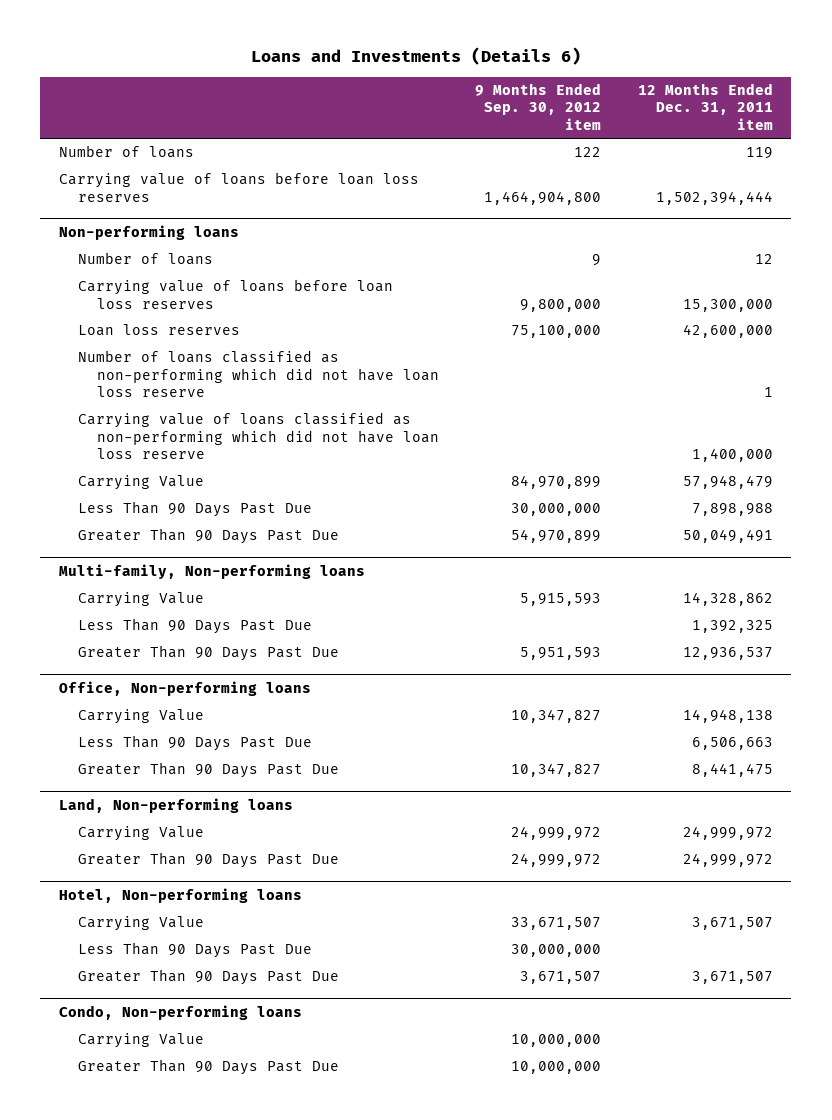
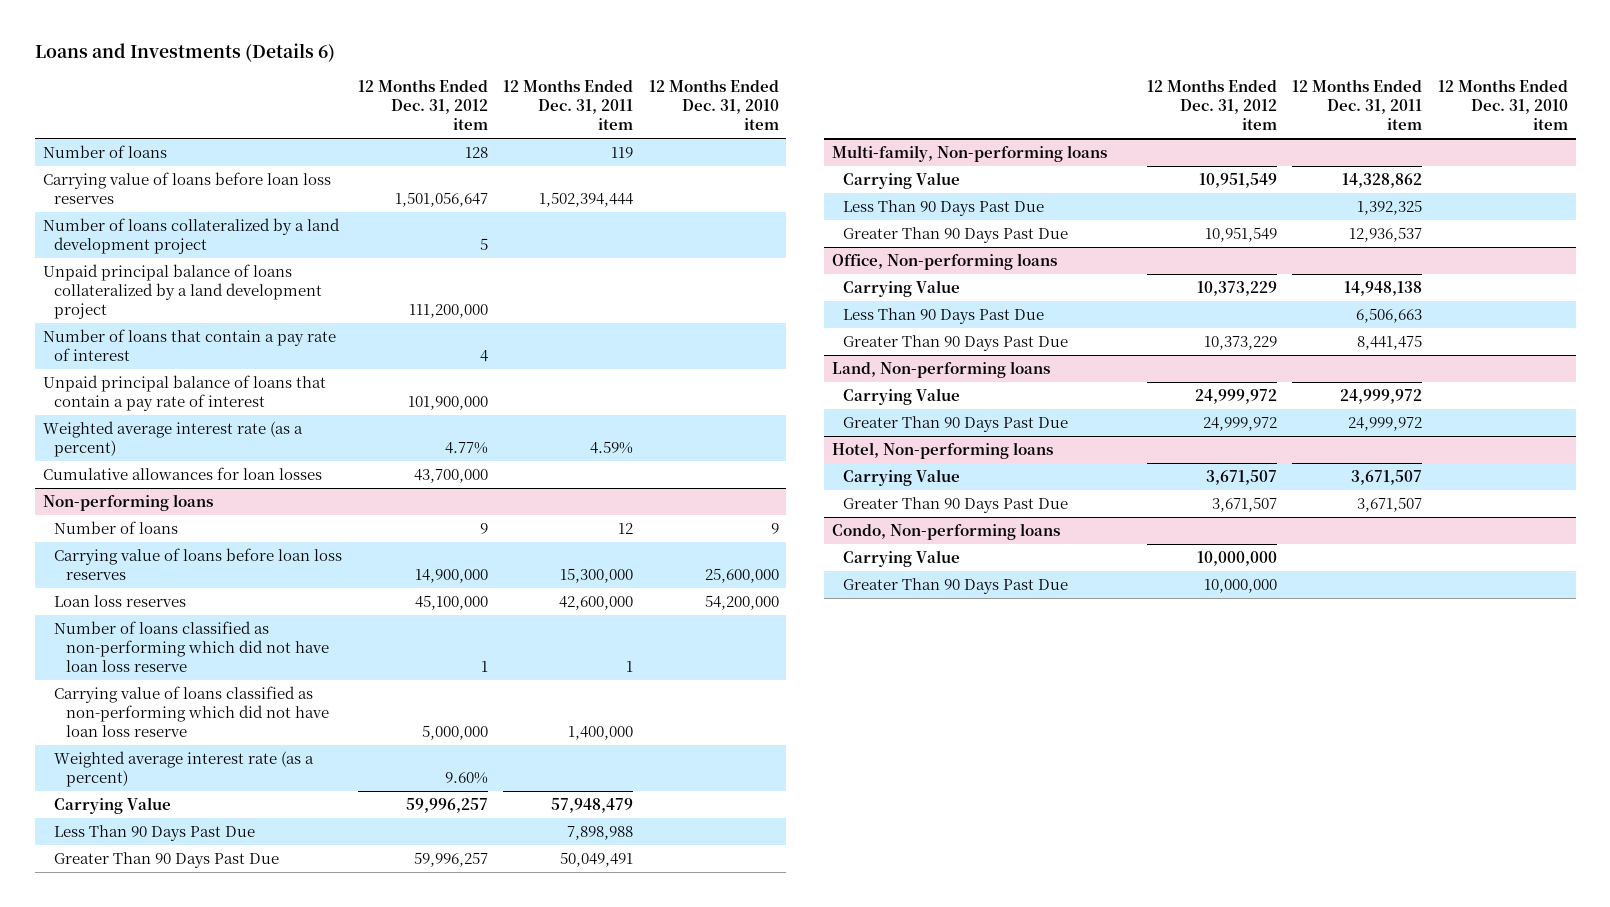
- | 9 Months Ended Sep. 30, 2012 item | 12 Months Ended Dec. 31, 2011 item
+ | 12 Months Ended Dec. 31, 2012 item | 12 Months Ended Dec. 31, 2011 item | 12 Months Ended Dec. 31, 2010 item
+ Number of loans collateralized by a land development project | 5 | |
+ Unpaid principal balance of loans collateralized by a land development project | 111,200,000 | |
+ Number of loans that contain a pay rate of interest | 4 | |
+ Unpaid principal balance of loans that contain a pay rate of interest | 101,900,000 | |
+ Weighted average interest rate (as a percent) | 4.77% | 4.59% |
+ Cumulative allowances for loan losses | 43,700,000 | |
@ Non-performing loans
+ Weighted average interest rate (as a percent) | 9.60% | |
@ Hotel, Non-performing loans
- Less Than 90 Days Past Due | 30,000,000 |

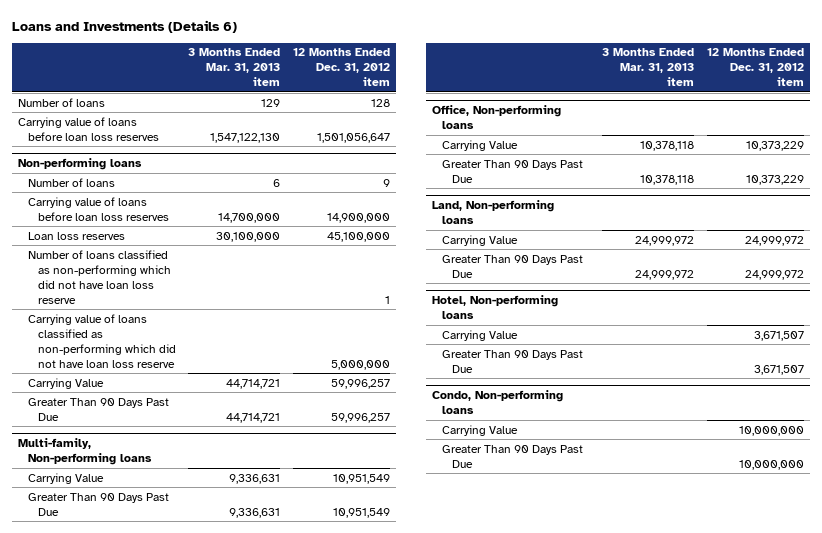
- | 12 Months Ended Dec. 31, 2012 item | 12 Months Ended Dec. 31, 2011 item | 12 Months Ended Dec. 31, 2010 item
+ | 3 Months Ended Mar. 31, 2013 item | 12 Months Ended Dec. 31, 2012 item
- Number of loans collateralized by a land development project | 5 | |
- Unpaid principal balance of loans collateralized by a land development project | 111,200,000 | |
- Number of loans that contain a pay rate of interest | 4 | |
- Unpaid principal balance of loans that contain a pay rate of interest | 101,900,000 | |
- Weighted average interest rate (as a percent) | 4.77% | 4.59% |
- Cumulative allowances for loan losses | 43,700,000 | |
@ Non-performing loans
- Weighted average interest rate (as a percent) | 9.60% | |
- Less Than 90 Days Past Due | | 7,898,988 |
@ Multi-family, Non-performing loans
- Less Than 90 Days Past Due | | 1,392,325 |
@ Office, Non-performing loans
- Less Than 90 Days Past Due | | 6,506,663 |

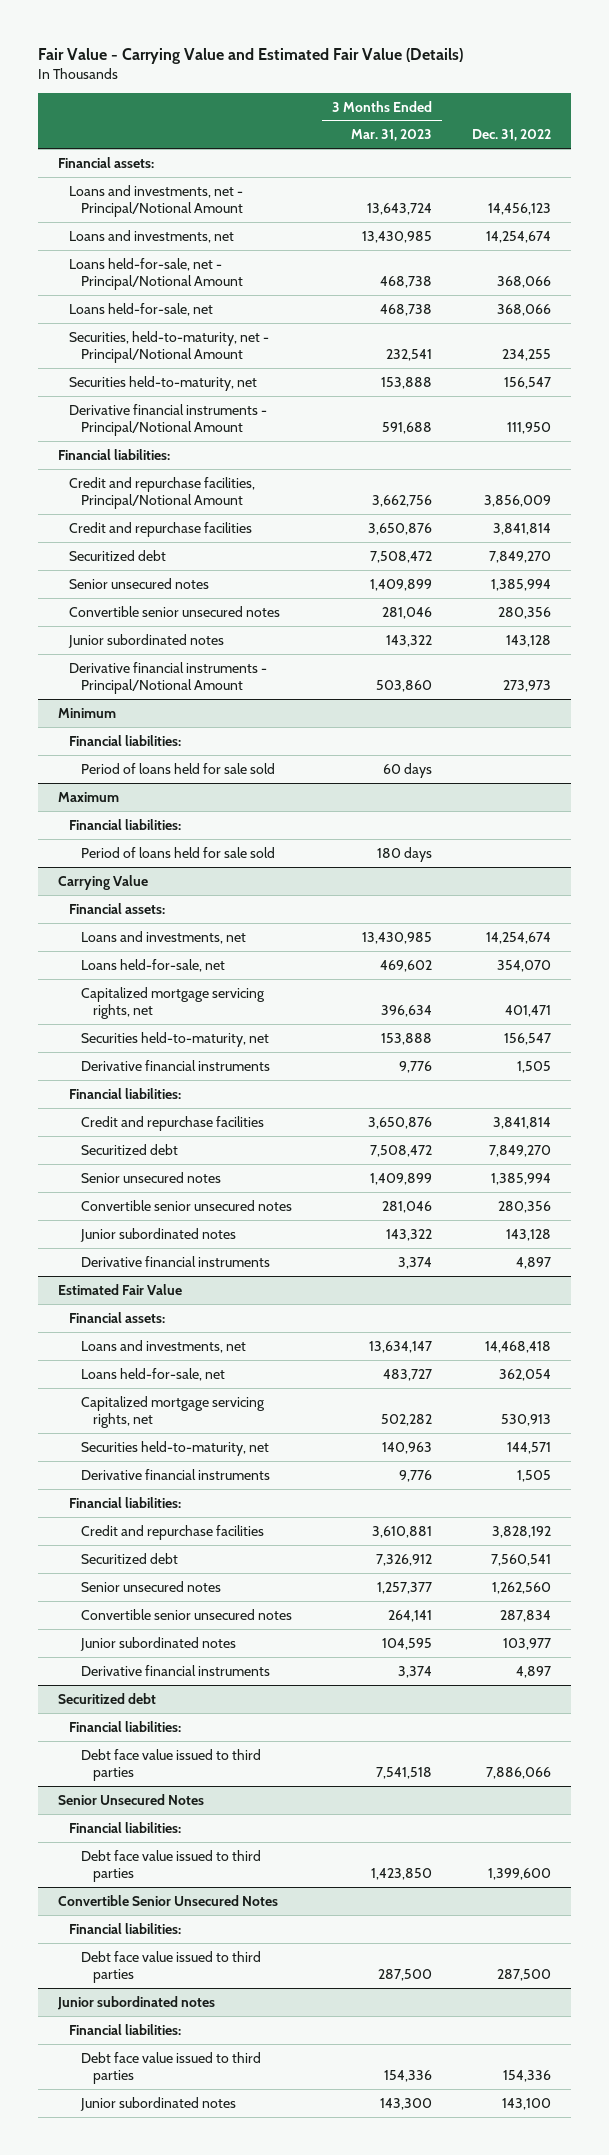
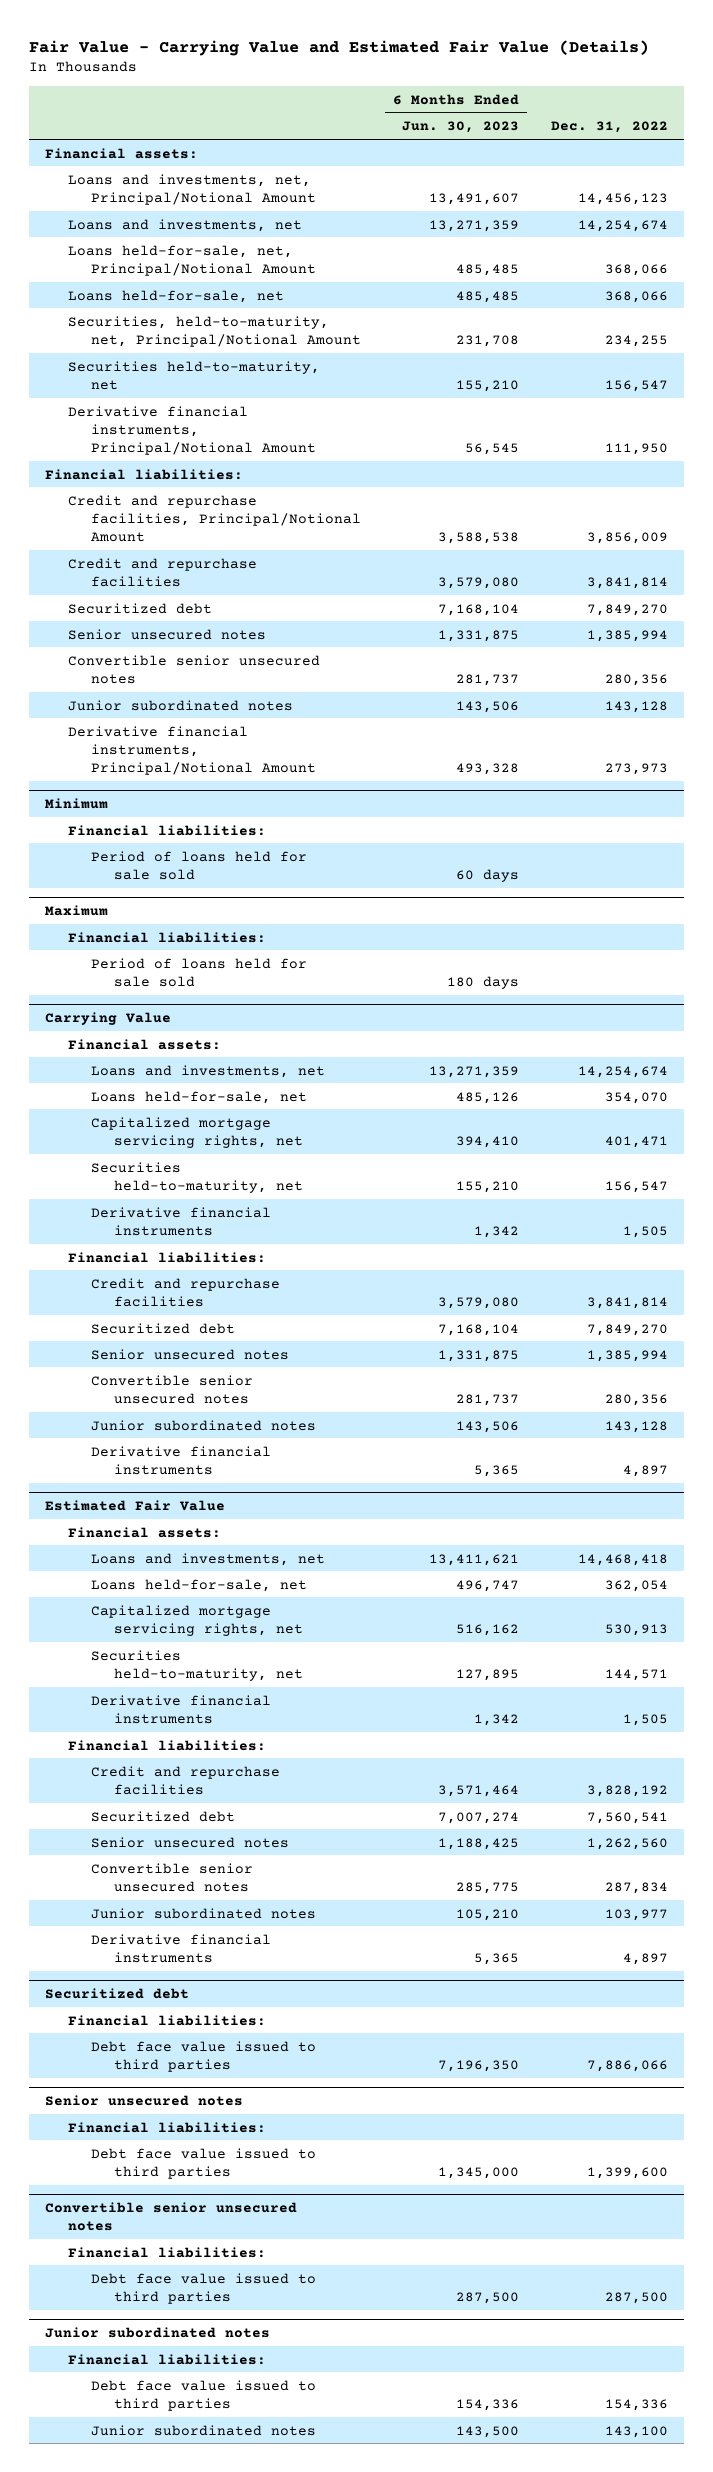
- | 3 Months Ended Mar. 31, 2023 | Dec. 31, 2022
+ | 6 Months Ended Jun. 30, 2023 | Dec. 31, 2022
- Loans and investments, net - Principal/Notional Amount | 13,643,724 | 14,456,123
+ Loans and investments, net, Principal/Notional Amount | 13,491,607 | 14,456,123
- Loans held-for-sale, net - Principal/Notional Amount | 468,738 | 368,066
+ Loans held-for-sale, net, Principal/Notional Amount | 485,485 | 368,066
- Securities, held-to-maturity, net - Principal/Notional Amount | 232,541 | 234,255
+ Securities, held-to-maturity, net, Principal/Notional Amount | 231,708 | 234,255
- Derivative financial instruments - Principal/Notional Amount | 591,688 | 111,950
+ Derivative financial instruments, Principal/Notional Amount | 56,545 | 111,950
- Derivative financial instruments - Principal/Notional Amount | 503,860 | 273,973
+ Derivative financial instruments, Principal/Notional Amount | 493,328 | 273,973
- Senior Unsecured Notes
+ Senior unsecured notes
- Convertible Senior Unsecured Notes
+ Convertible senior unsecured notes

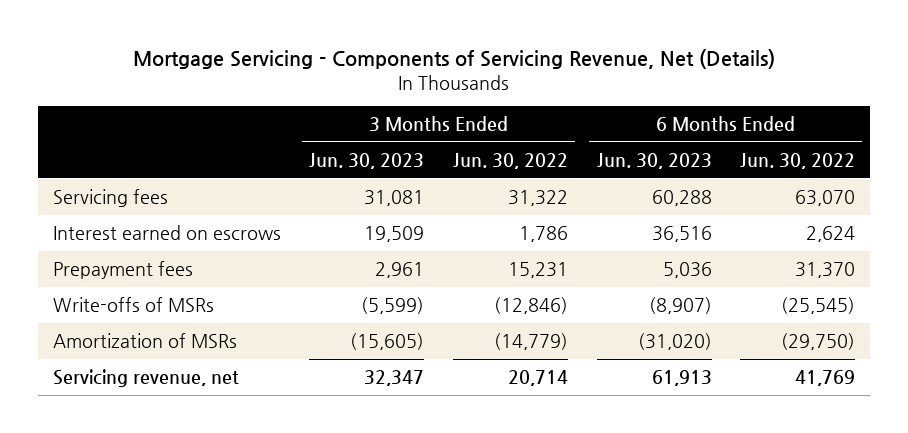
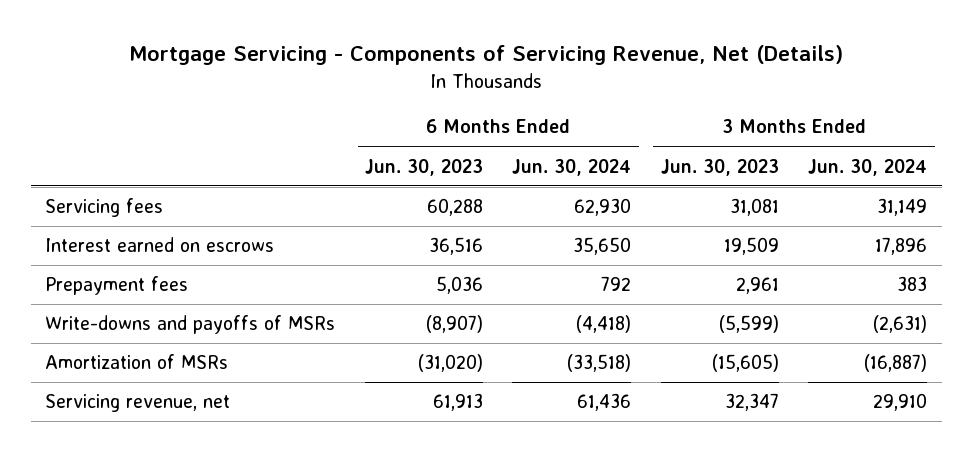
- | 3 Months Ended Jun. 30, 2023 | 3 Months Ended Jun. 30, 2022 | 6 Months Ended Jun. 30, 2023 | 6 Months Ended Jun. 30, 2022
+ | 6 Months Ended Jun. 30, 2023 | 6 Months Ended Jun. 30, 2024 | 3 Months Ended Jun. 30, 2023 | 3 Months Ended Jun. 30, 2024
- Write-offs of MSRs | (5,599) | (12,846) | (8,907) | (25,545)
+ Write-downs and payoffs of MSRs | (8,907) | (4,418) | (5,599) | (2,631)

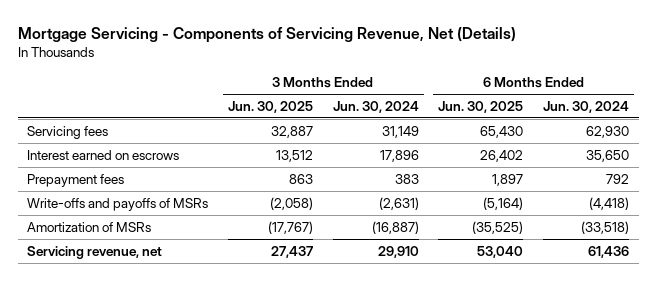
- | 6 Months Ended Jun. 30, 2023 | 6 Months Ended Jun. 30, 2024 | 3 Months Ended Jun. 30, 2023 | 3 Months Ended Jun. 30, 2024
+ | 3 Months Ended Jun. 30, 2025 | 3 Months Ended Jun. 30, 2024 | 6 Months Ended Jun. 30, 2025 | 6 Months Ended Jun. 30, 2024
- Write-downs and payoffs of MSRs | (8,907) | (4,418) | (5,599) | (2,631)
+ Write-offs and payoffs of MSRs | (2,058) | (2,631) | (5,164) | (4,418)

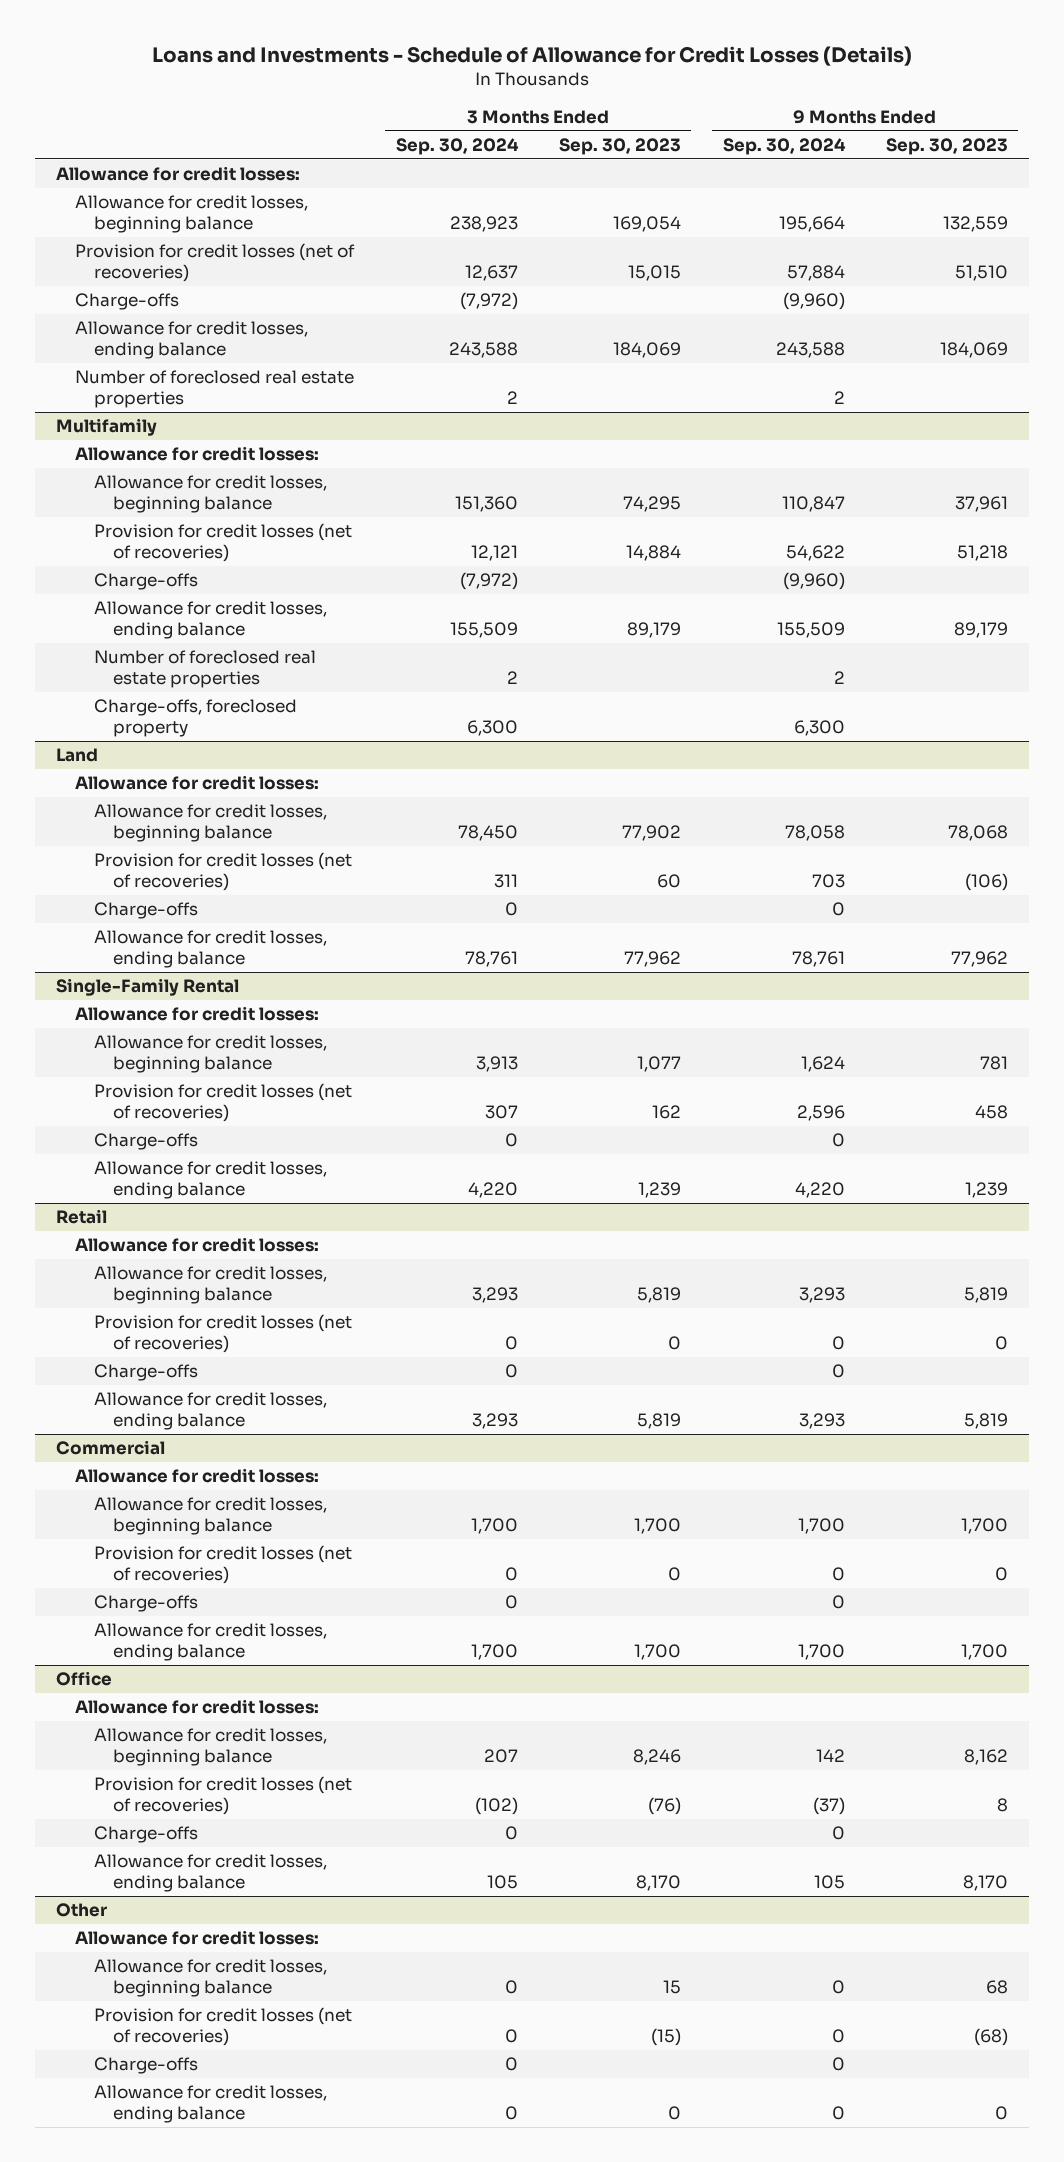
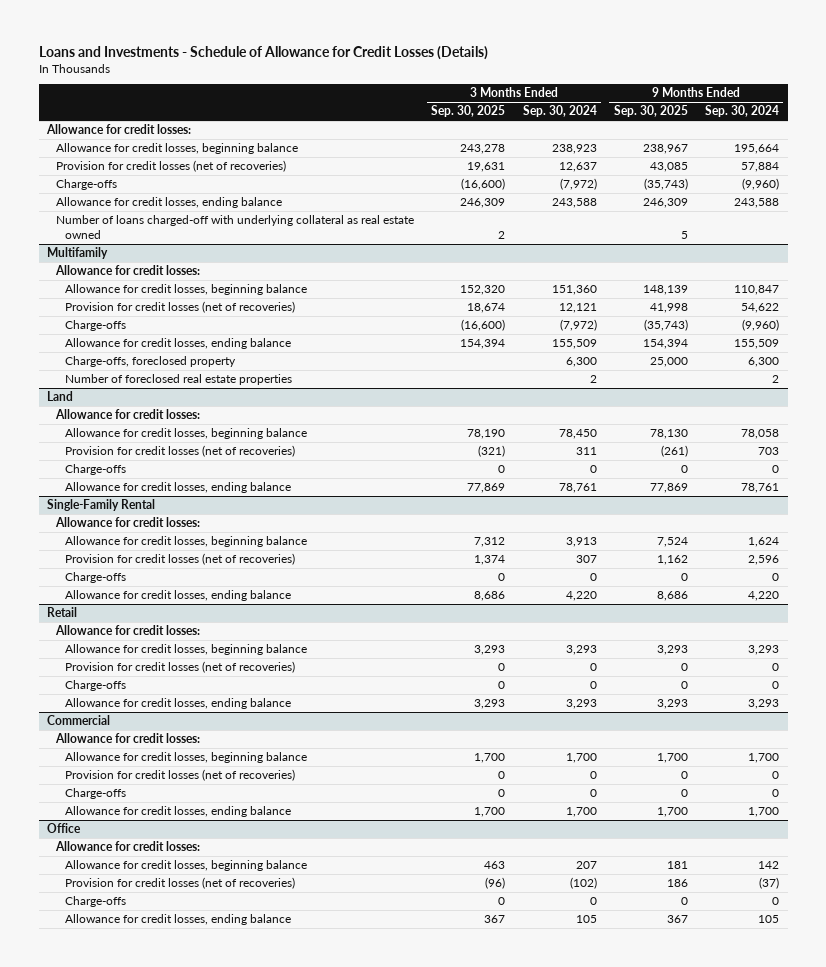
- | 3 Months Ended Sep. 30, 2024 | 3 Months Ended Sep. 30, 2023 | 9 Months Ended Sep. 30, 2024 | 9 Months Ended Sep. 30, 2023
+ | 3 Months Ended Sep. 30, 2025 | 3 Months Ended Sep. 30, 2024 | 9 Months Ended Sep. 30, 2025 | 9 Months Ended Sep. 30, 2024
- Number of foreclosed real estate properties | 2 | | 2 |
+ Number of loans charged-off with underlying collateral as real estate owned | 2 | | 5 |
@ Multifamily
moved down: Number of foreclosed real estate properties | | 2 | | 2
- Other
- Allowance for credit losses:
- Allowance for credit losses, beginning balance | 0 | 15 | 0 | 68
- Provision for credit losses (net of recoveries) | 0 | (15) | 0 | (68)
- Charge-offs | 0 | | 0 |
- Allowance for credit losses, ending balance | 0 | 0 | 0 | 0

